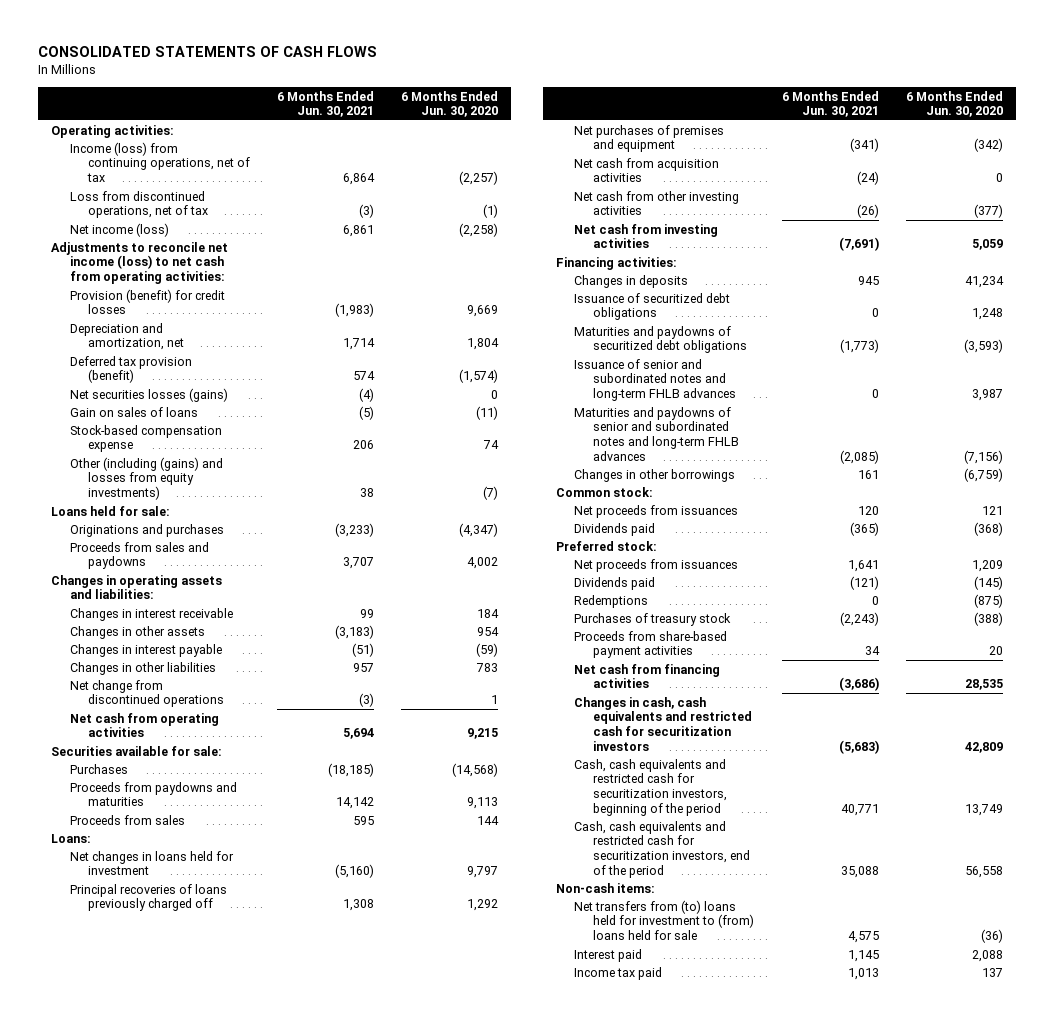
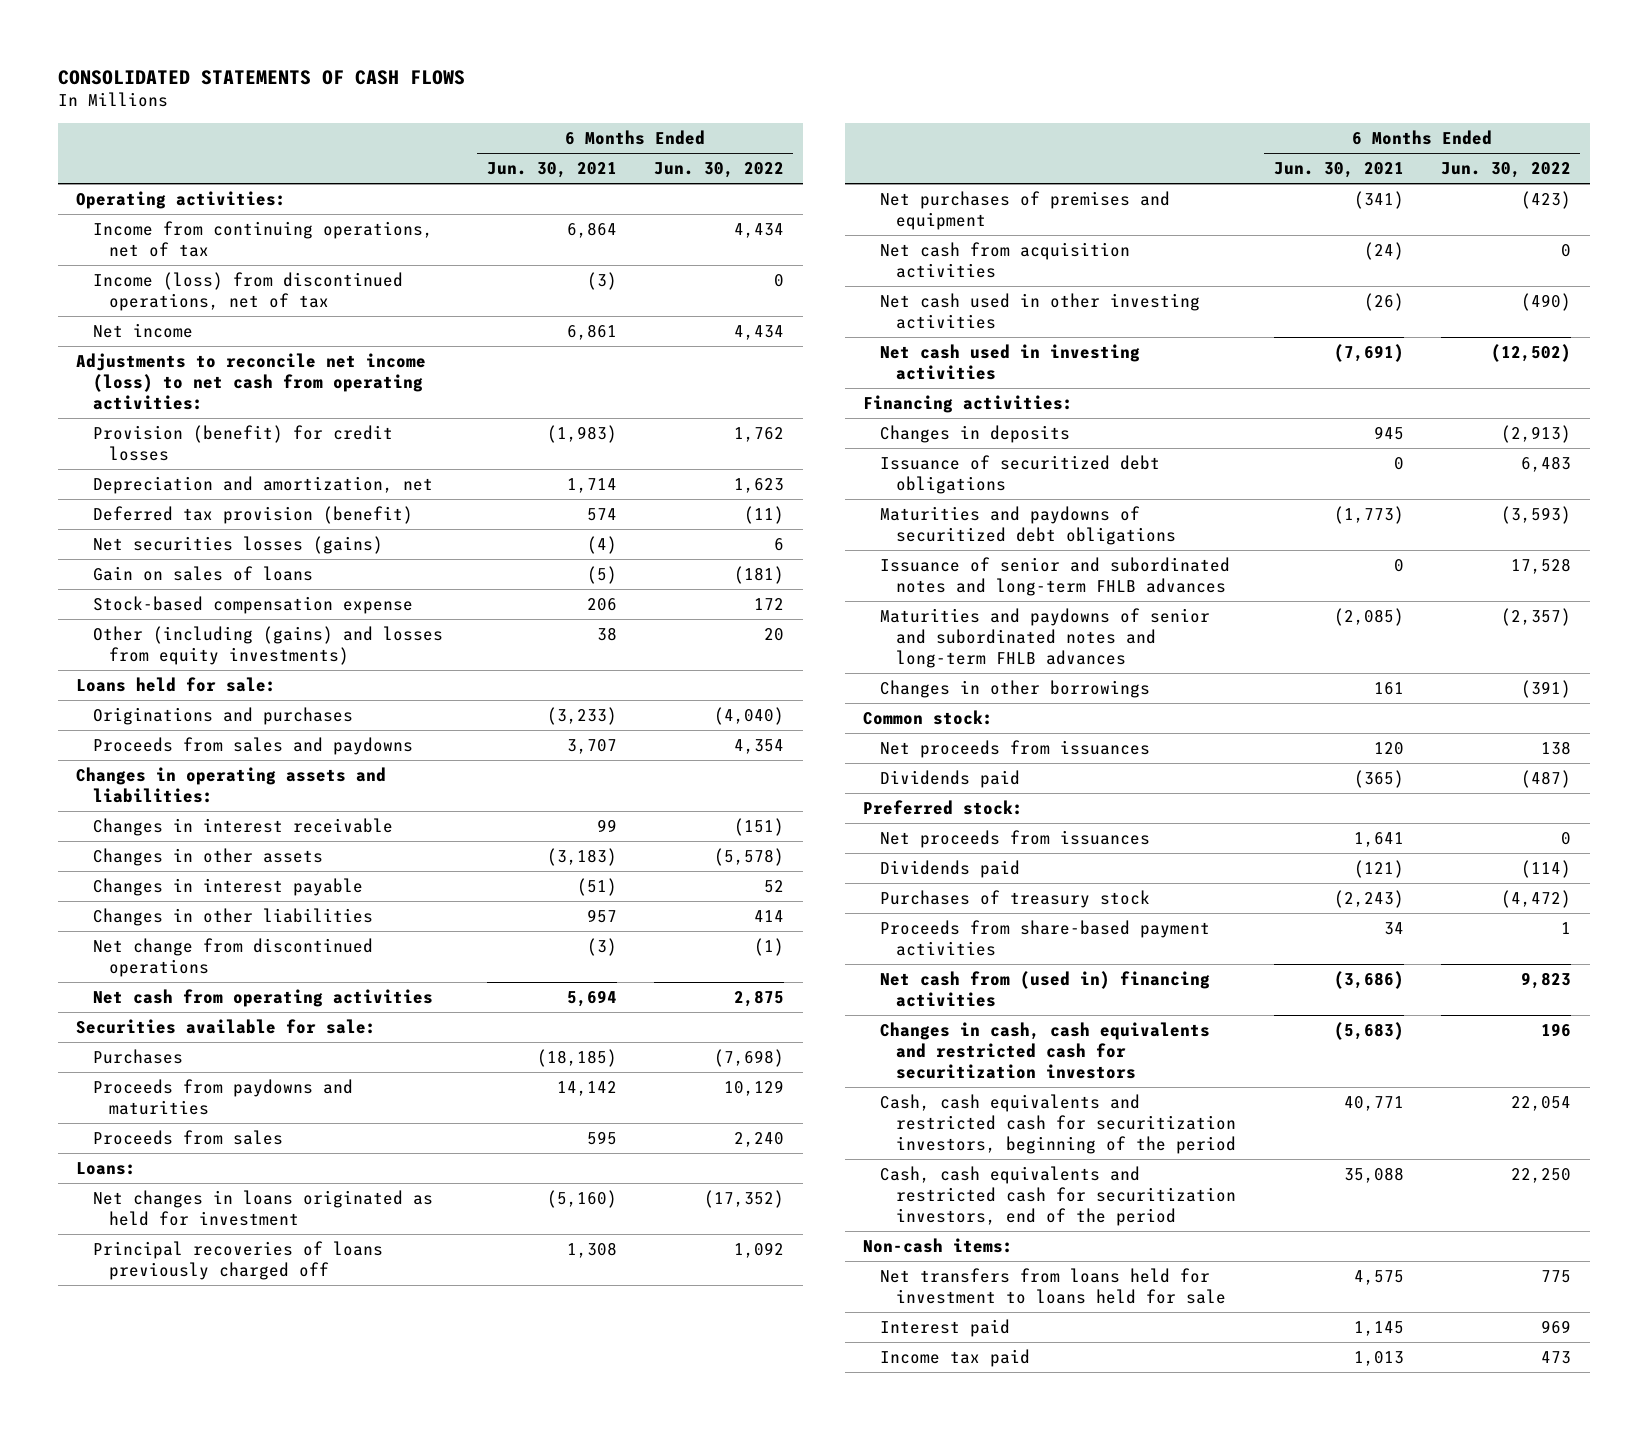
- | 6 Months Ended Jun. 30, 2021 | 6 Months Ended Jun. 30, 2020
+ | 6 Months Ended Jun. 30, 2021 | 6 Months Ended Jun. 30, 2022
- Income (loss) from continuing operations, net of tax | 6,864 | (2,257)
- Loss from discontinued operations, net of tax | (3) | (1)
- Net income (loss) | 6,861 | (2,258)
+ Income from continuing operations, net of tax | 6,864 | 4,434
+ Income (loss) from discontinued operations, net of tax | (3) | 0
+ Net income | 6,861 | 4,434
- Net changes in loans held for investment | (5,160) | 9,797
+ Net changes in loans originated as held for investment | (5,160) | (17,352)
- Net cash from other investing activities | (26) | (377)
- Net cash from investing activities | (7,691) | 5,059
+ Net cash used in other investing activities | (26) | (490)
+ Net cash used in investing activities | (7,691) | (12,502)
- Redemptions | 0 | (875)
- Net cash from financing activities | (3,686) | 28,535
+ Net cash from (used in) financing activities | (3,686) | 9,823
- Net transfers from (to) loans held for investment to (from) loans held for sale | 4,575 | (36)
+ Net transfers from loans held for investment to loans held for sale | 4,575 | 775

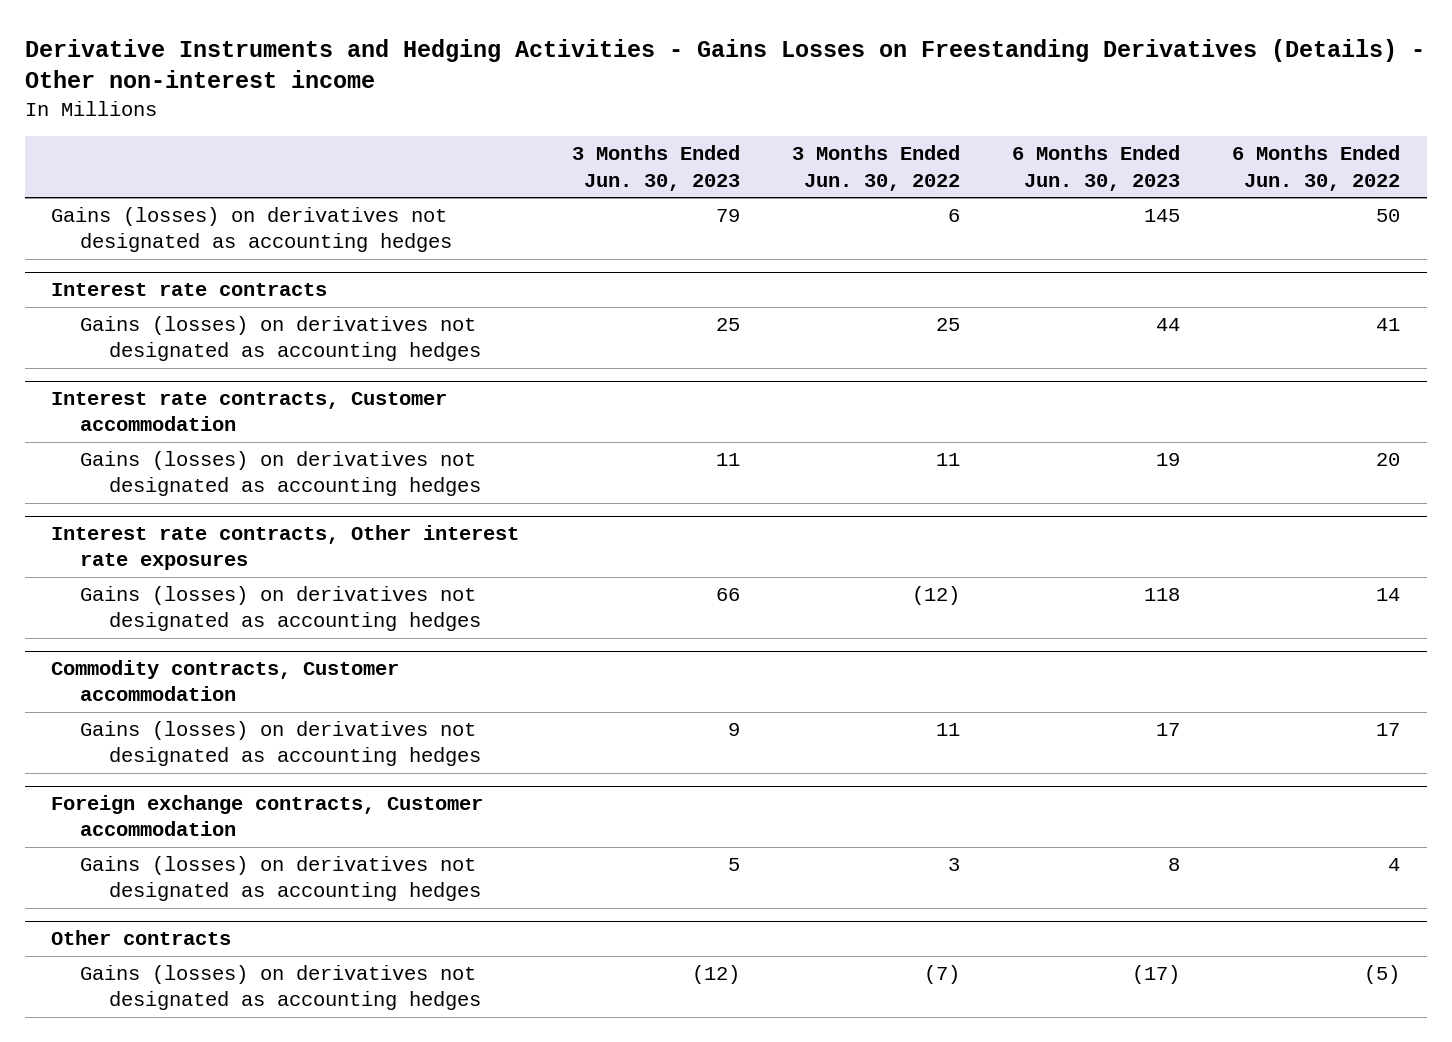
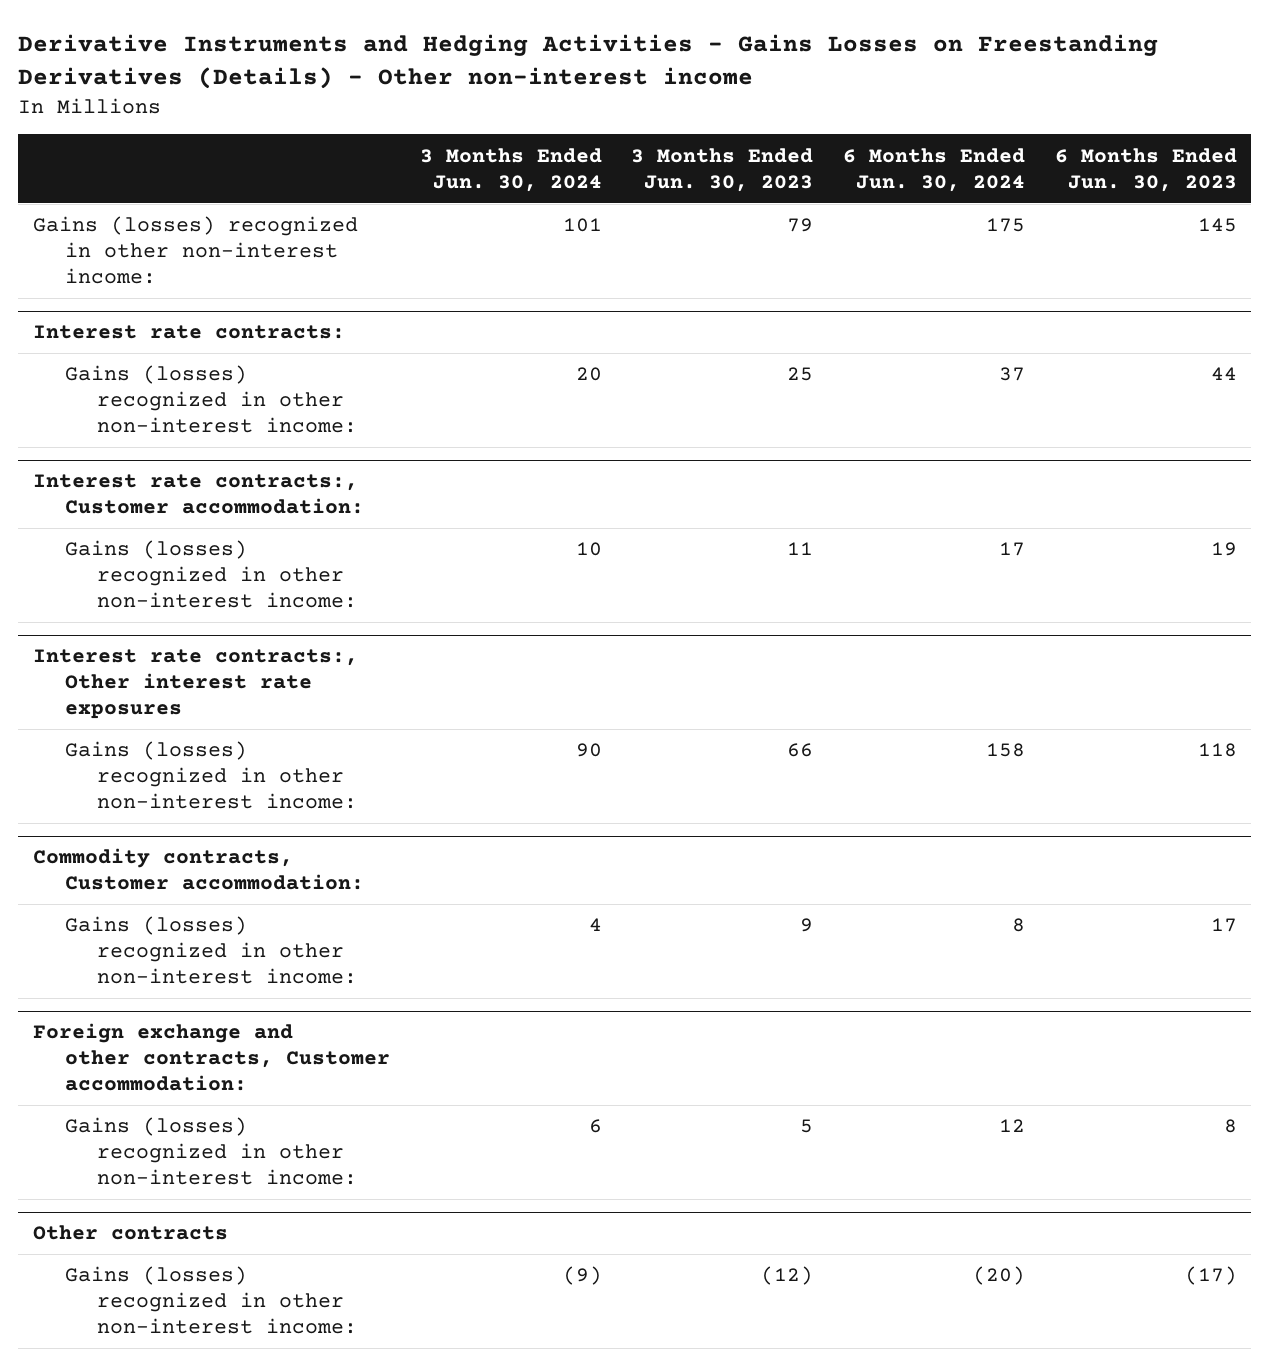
- | 3 Months Ended Jun. 30, 2023 | 3 Months Ended Jun. 30, 2022 | 6 Months Ended Jun. 30, 2023 | 6 Months Ended Jun. 30, 2022
+ | 3 Months Ended Jun. 30, 2024 | 3 Months Ended Jun. 30, 2023 | 6 Months Ended Jun. 30, 2024 | 6 Months Ended Jun. 30, 2023
- Gains (losses) on derivatives not designated as accounting hedges | 79 | 6 | 145 | 50
- Interest rate contracts
- Gains (losses) on derivatives not designated as accounting hedges | 25 | 25 | 44 | 41
- Interest rate contracts, Customer accommodation
- Gains (losses) on derivatives not designated as accounting hedges | 11 | 11 | 19 | 20
- Interest rate contracts, Other interest rate exposures
- Gains (losses) on derivatives not designated as accounting hedges | 66 | (12) | 118 | 14
- Commodity contracts, Customer accommodation
- Gains (losses) on derivatives not designated as accounting hedges | 9 | 11 | 17 | 17
- Foreign exchange contracts, Customer accommodation
- Gains (losses) on derivatives not designated as accounting hedges | 5 | 3 | 8 | 4
+ Gains (losses) recognized in other non-interest income: | 101 | 79 | 175 | 145
+ Interest rate contracts:
+ Gains (losses) recognized in other non-interest income: | 20 | 25 | 37 | 44
+ Interest rate contracts:, Customer accommodation:
+ Gains (losses) recognized in other non-interest income: | 10 | 11 | 17 | 19
+ Interest rate contracts:, Other interest rate exposures
+ Gains (losses) recognized in other non-interest income: | 90 | 66 | 158 | 118
+ Commodity contracts, Customer accommodation:
+ Gains (losses) recognized in other non-interest income: | 4 | 9 | 8 | 17
+ Foreign exchange and other contracts, Customer accommodation:
+ Gains (losses) recognized in other non-interest income: | 6 | 5 | 12 | 8
@ Other contracts
- Gains (losses) on derivatives not designated as accounting hedges | (12) | (7) | (17) | (5)
+ Gains (losses) recognized in other non-interest income: | (9) | (12) | (20) | (17)

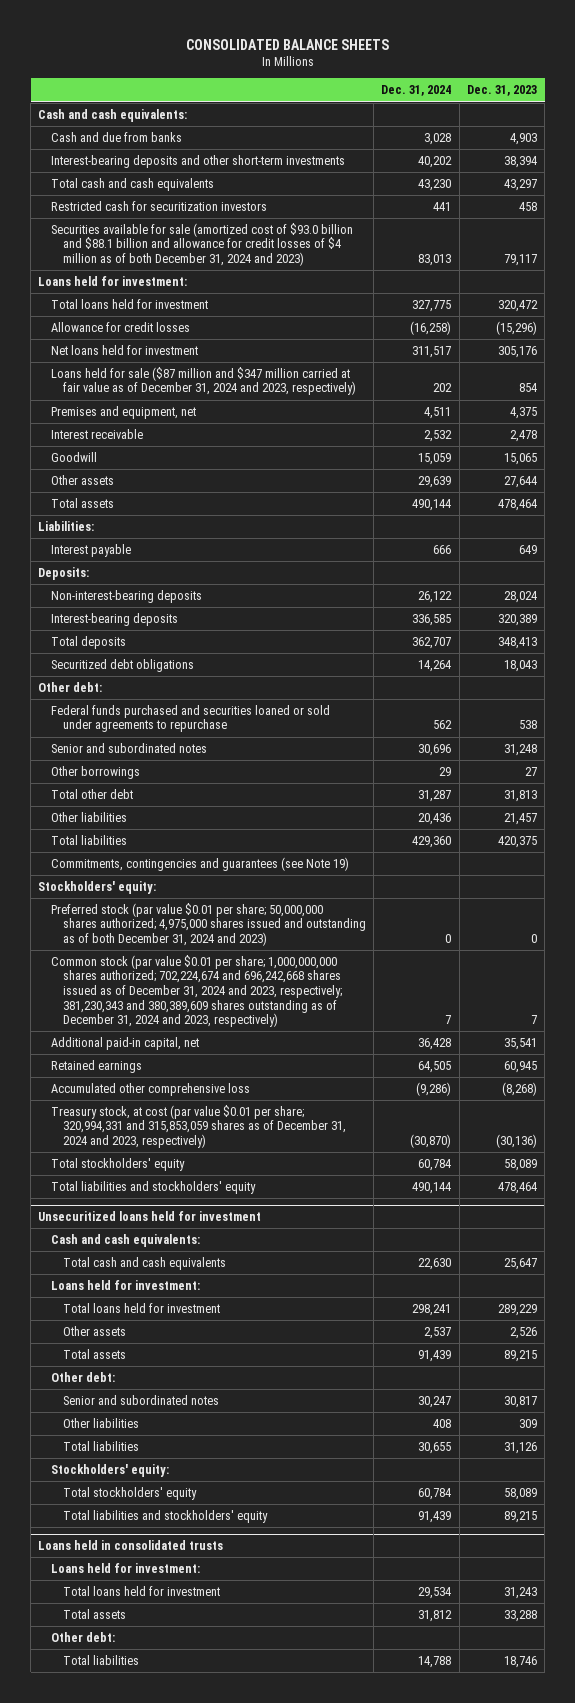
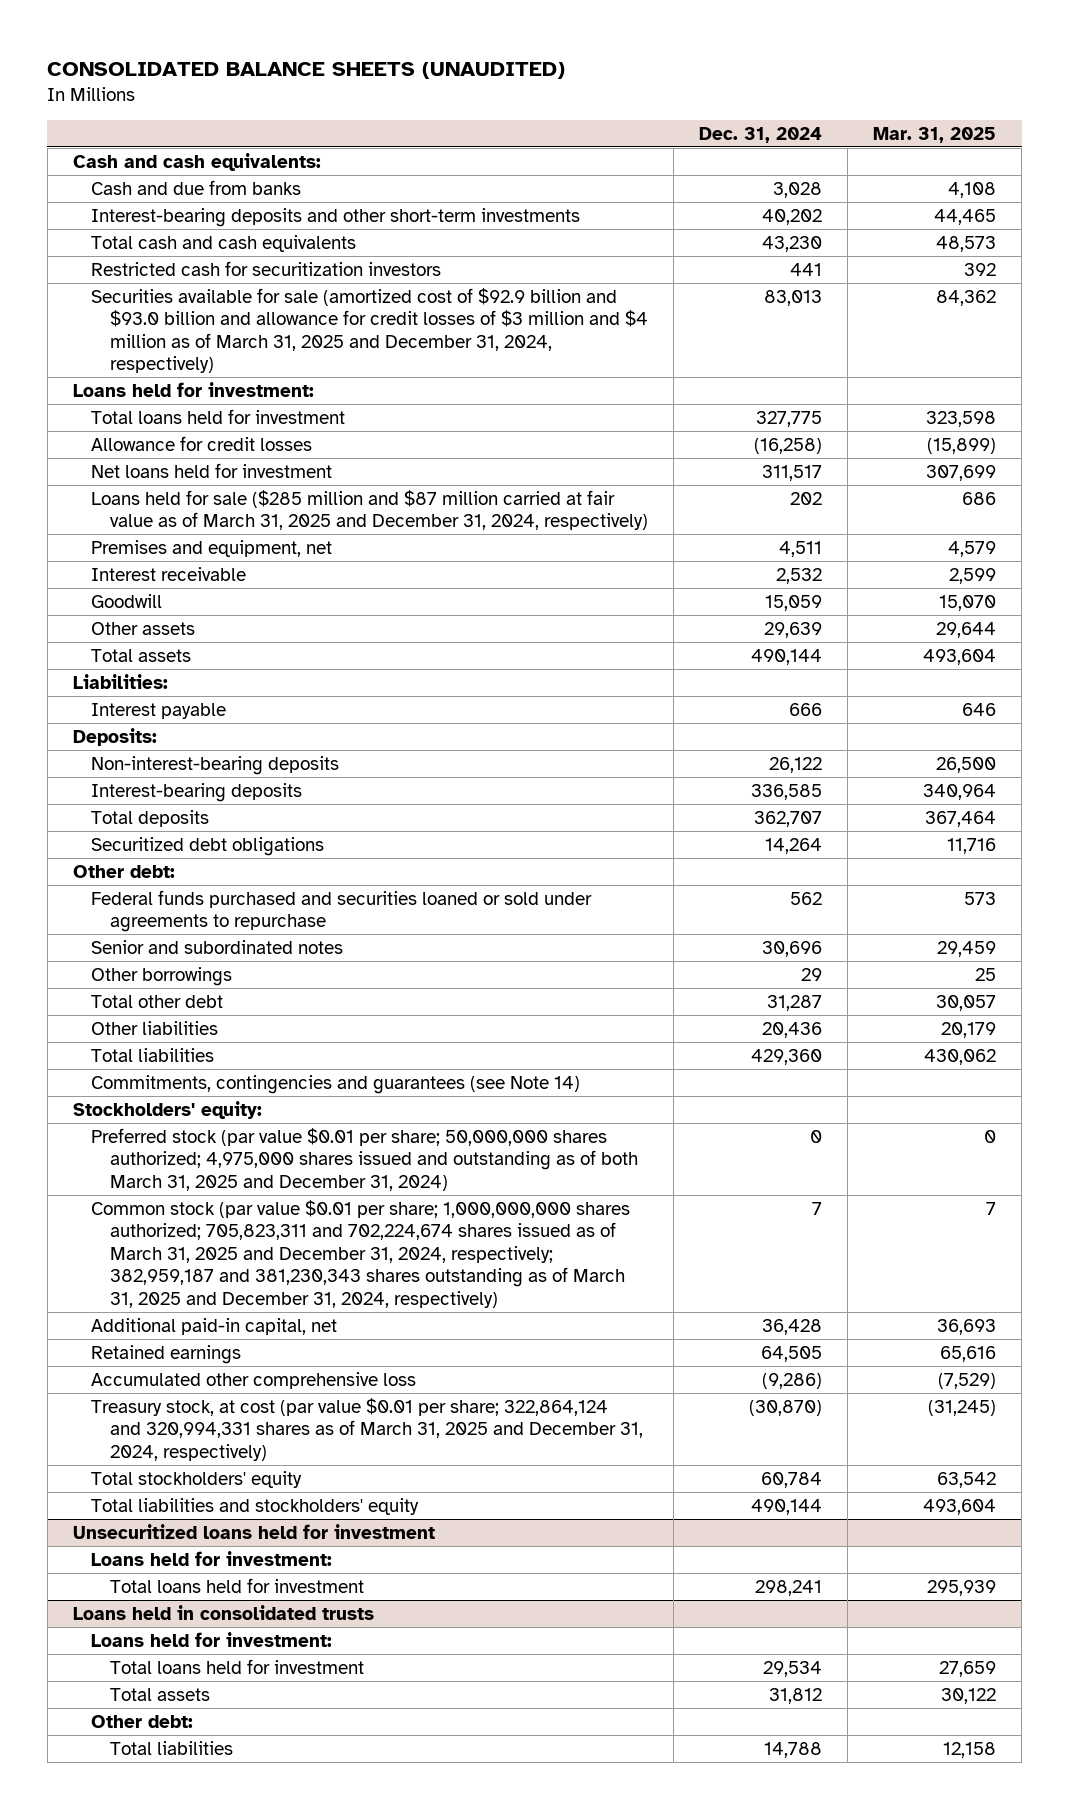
- CONSOLIDATED BALANCE SHEETS
+ CONSOLIDATED BALANCE SHEETS (UNAUDITED)
- | Dec. 31, 2024 | Dec. 31, 2023
+ | Dec. 31, 2024 | Mar. 31, 2025
- Securities available for sale (amortized cost of $93.0 billion and $88.1 billion and allowance for credit losses of $4 million as of both December 31, 2024 and 2023) | 83,013 | 79,117
+ Securities available for sale (amortized cost of $92.9 billion and $93.0 billion and allowance for credit losses of $3 million and $4 million as of March 31, 2025 and December 31, 2024, respectively) | 83,013 | 84,362
- Loans held for sale ($87 million and $347 million carried at fair value as of December 31, 2024 and 2023, respectively) | 202 | 854
+ Loans held for sale ($285 million and $87 million carried at fair value as of March 31, 2025 and December 31, 2024, respectively) | 202 | 686
- Commitments, contingencies and guarantees (see Note 19)
+ Commitments, contingencies and guarantees (see Note 14)
- Preferred stock (par value $0.01 per share; 50,000,000 shares authorized; 4,975,000 shares issued and outstanding as of both December 31, 2024 and 2023) | 0 | 0
- Common stock (par value $0.01 per share; 1,000,000,000 shares authorized; 702,224,674 and 696,242,668 shares issued as of December 31, 2024 and 2023, respectively; 381,230,343 and 380,389,609 shares outstanding as of December 31, 2024 and 2023, respectively) | 7 | 7
+ Preferred stock (par value $0.01 per share; 50,000,000 shares authorized; 4,975,000 shares issued and outstanding as of both March 31, 2025 and December 31, 2024) | 0 | 0
+ Common stock (par value $0.01 per share; 1,000,000,000 shares authorized; 705,823,311 and 702,224,674 shares issued as of March 31, 2025 and December 31, 2024, respectively; 382,959,187 and 381,230,343 shares outstanding as of March 31, 2025 and December 31, 2024, respectively) | 7 | 7
- Treasury stock, at cost (par value $0.01 per share; 320,994,331 and 315,853,059 shares as of December 31, 2024 and 2023, respectively) | (30,870) | (30,136)
+ Treasury stock, at cost (par value $0.01 per share; 322,864,124 and 320,994,331 shares as of March 31, 2025 and December 31, 2024, respectively) | (30,870) | (31,245)
@ Unsecuritized loans held for investment
- Cash and cash equivalents:
- Total cash and cash equivalents | 22,630 | 25,647
- Other assets | 2,537 | 2,526
- Total assets | 91,439 | 89,215
- Other debt:
- Senior and subordinated notes | 30,247 | 30,817
- Other liabilities | 408 | 309
- Total liabilities | 30,655 | 31,126
- Stockholders' equity:
- Total stockholders' equity | 60,784 | 58,089
- Total liabilities and stockholders' equity | 91,439 | 89,215

